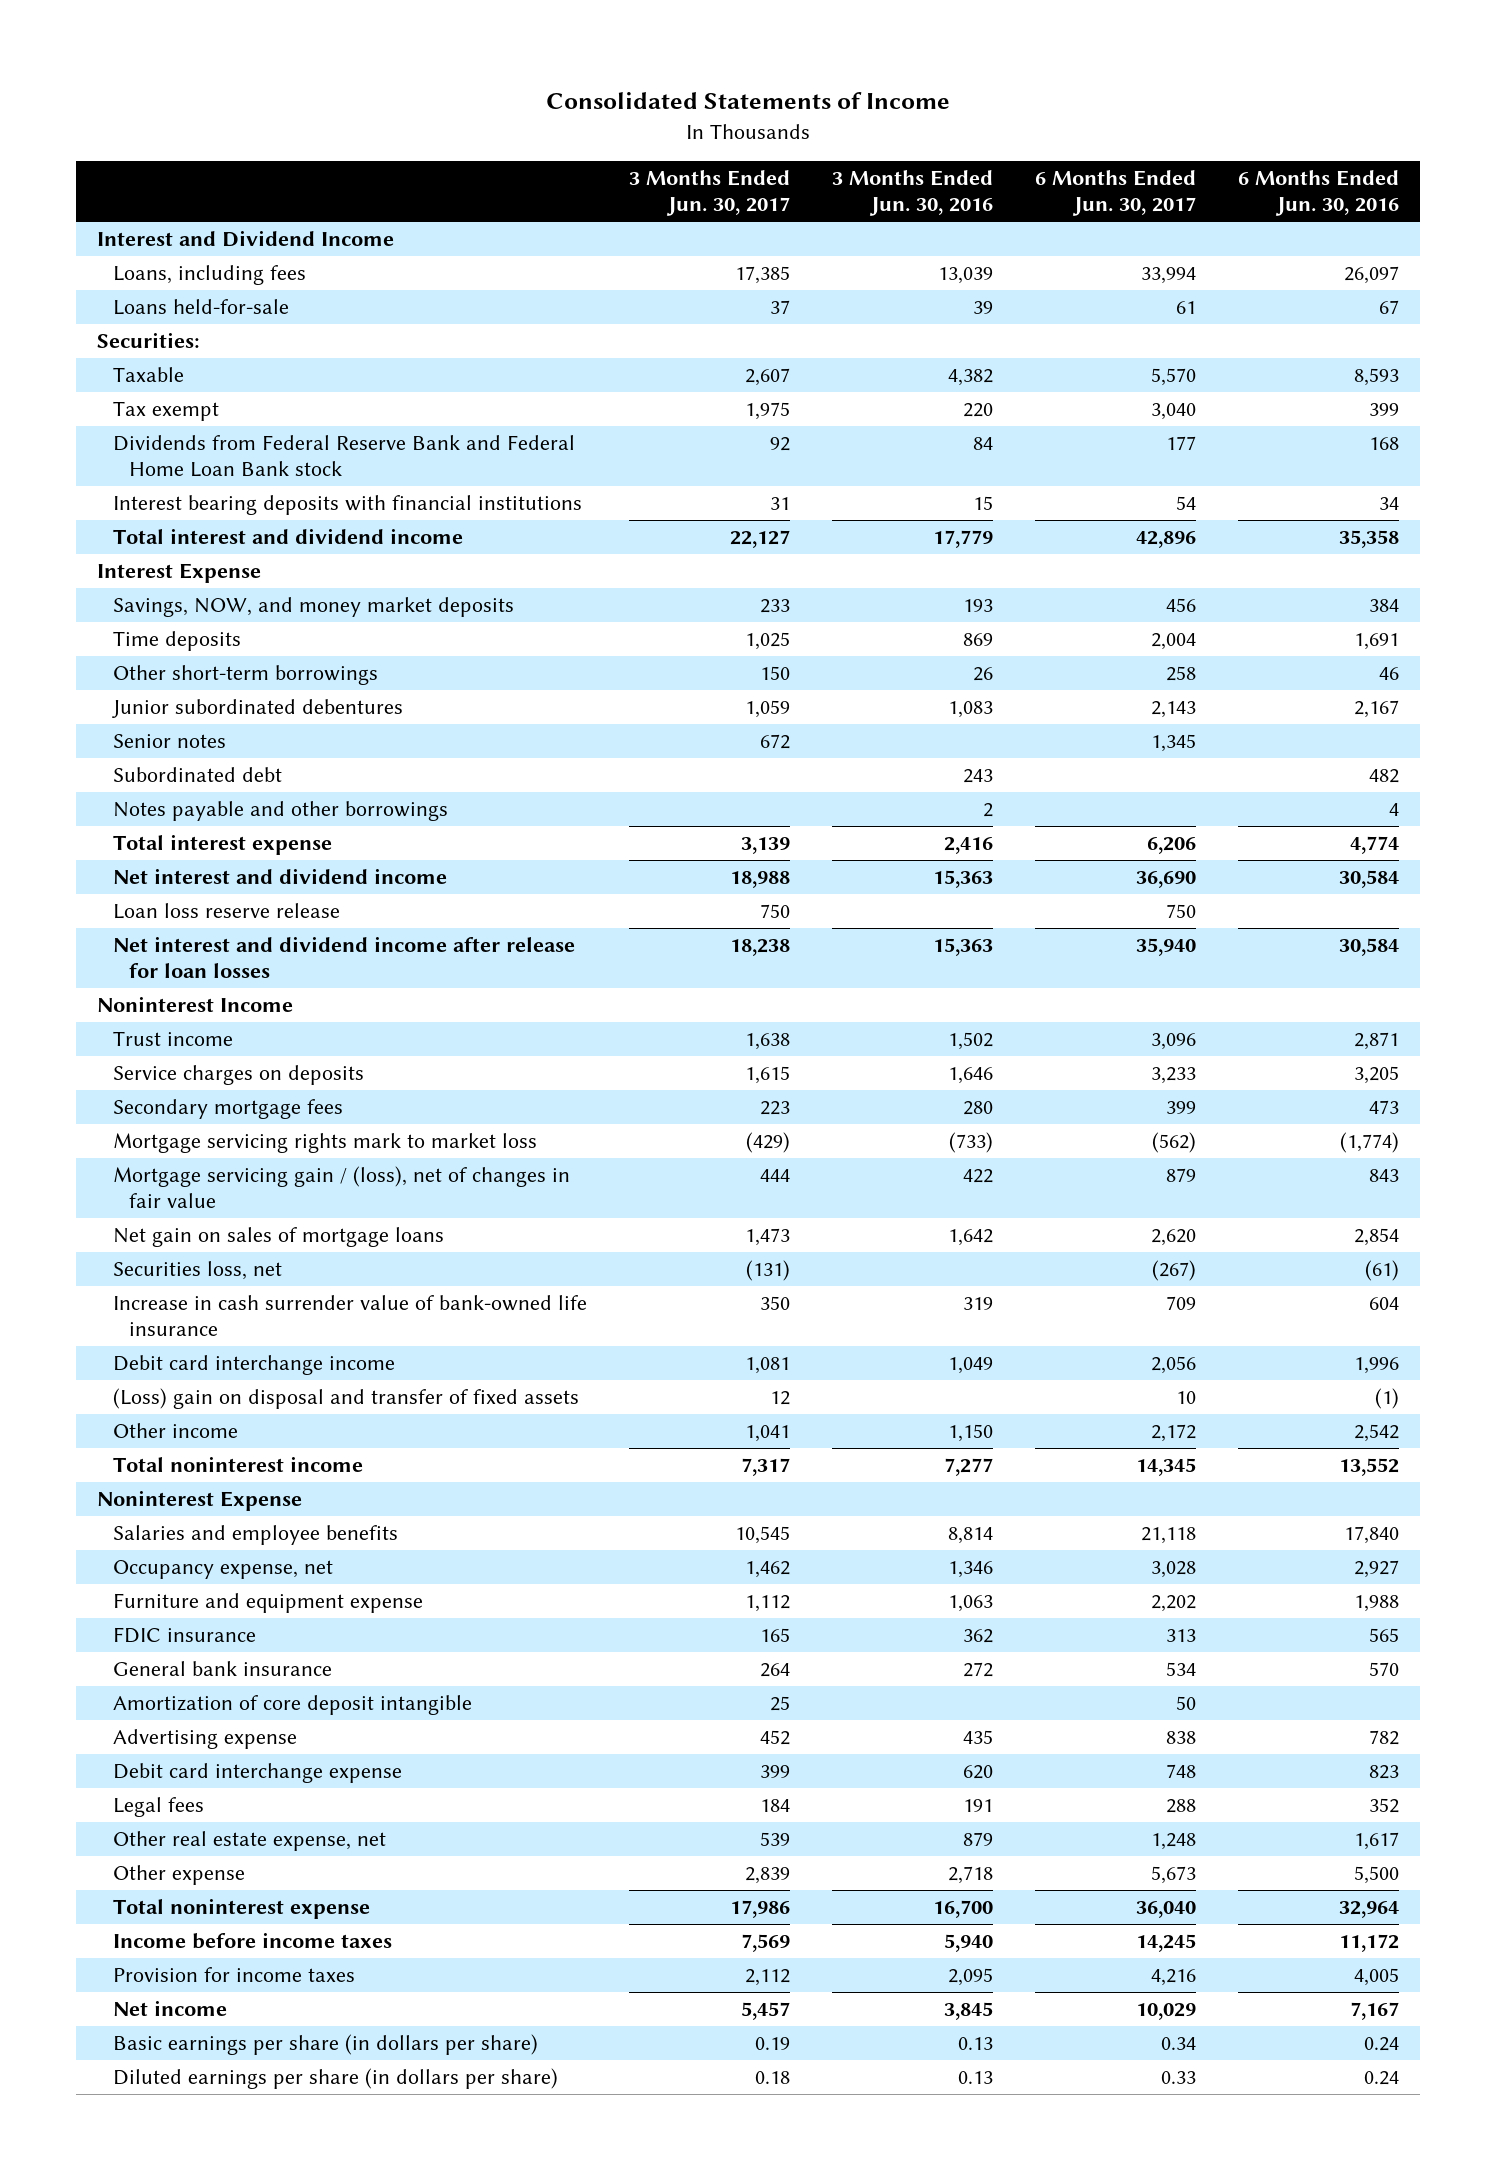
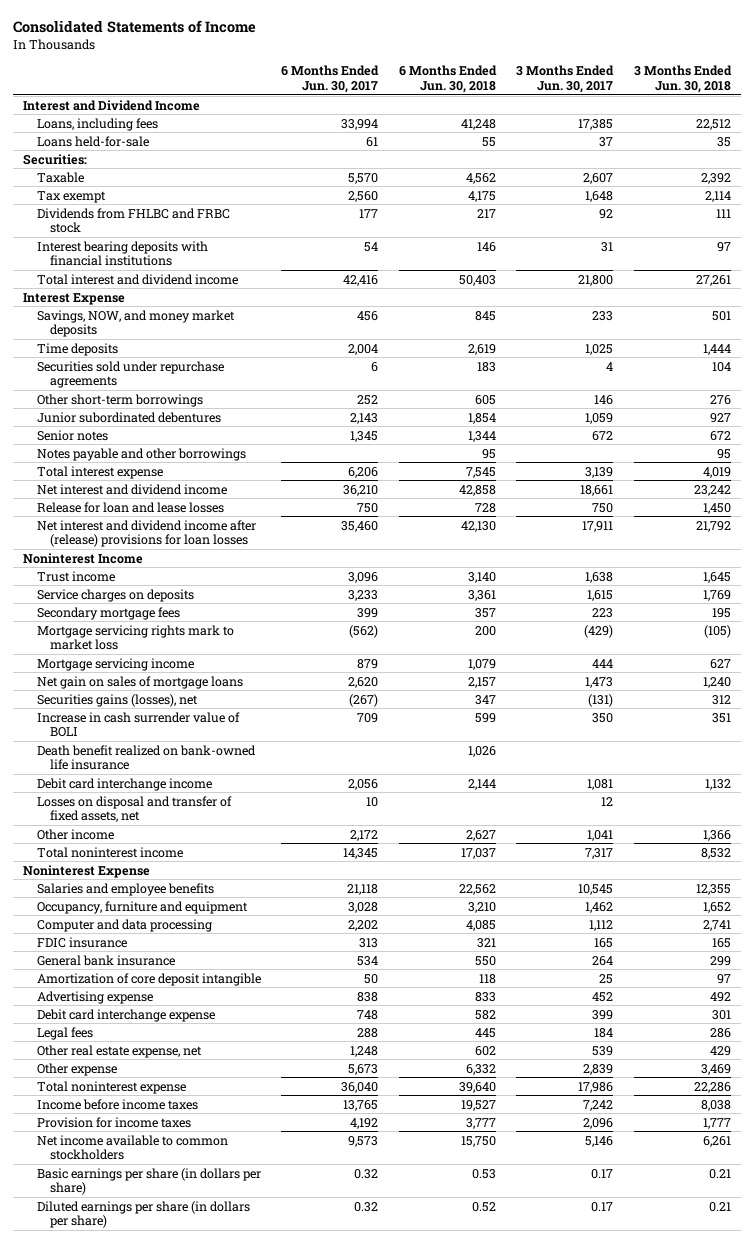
- | 3 Months Ended Jun. 30, 2017 | 3 Months Ended Jun. 30, 2016 | 6 Months Ended Jun. 30, 2017 | 6 Months Ended Jun. 30, 2016
+ | 6 Months Ended Jun. 30, 2017 | 6 Months Ended Jun. 30, 2018 | 3 Months Ended Jun. 30, 2017 | 3 Months Ended Jun. 30, 2018
- Tax exempt | 1,975 | 220 | 3,040 | 399
- Dividends from Federal Reserve Bank and Federal Home Loan Bank stock | 92 | 84 | 177 | 168
+ Tax exempt | 2,560 | 4,175 | 1,648 | 2,114
+ Dividends from FHLBC and FRBC stock | 177 | 217 | 92 | 111
- Total interest and dividend income | 22,127 | 17,779 | 42,896 | 35,358
+ Total interest and dividend income | 42,416 | 50,403 | 21,800 | 27,261
- Other short-term borrowings | 150 | 26 | 258 | 46
+ Securities sold under repurchase agreements | 6 | 183 | 4 | 104
+ Other short-term borrowings | 252 | 605 | 146 | 276
- Subordinated debt | | 243 | | 482
- Net interest and dividend income | 18,988 | 15,363 | 36,690 | 30,584
- Loan loss reserve release | 750 | | 750 |
- Net interest and dividend income after release for loan losses | 18,238 | 15,363 | 35,940 | 30,584
+ Net interest and dividend income | 36,210 | 42,858 | 18,661 | 23,242
+ Release for loan and lease losses | 750 | 728 | 750 | 1,450
+ Net interest and dividend income after (release) provisions for loan losses | 35,460 | 42,130 | 17,911 | 21,792
- Mortgage servicing gain / (loss), net of changes in fair value | 444 | 422 | 879 | 843
+ Mortgage servicing income | 879 | 1,079 | 444 | 627
- Securities loss, net | (131) | | (267) | (61)
- Increase in cash surrender value of bank-owned life insurance | 350 | 319 | 709 | 604
+ Securities gains (losses), net | (267) | 347 | (131) | 312
+ Increase in cash surrender value of BOLI | 709 | 599 | 350 | 351
+ Death benefit realized on bank-owned life insurance | | 1,026 | |
- (Loss) gain on disposal and transfer of fixed assets | 12 | | 10 | (1)
+ Losses on disposal and transfer of fixed assets, net | 10 | | 12 |
- Occupancy expense, net | 1,462 | 1,346 | 3,028 | 2,927
- Furniture and equipment expense | 1,112 | 1,063 | 2,202 | 1,988
+ Occupancy, furniture and equipment | 3,028 | 3,210 | 1,462 | 1,652
+ Computer and data processing | 2,202 | 4,085 | 1,112 | 2,741
- Income before income taxes | 7,569 | 5,940 | 14,245 | 11,172
- Provision for income taxes | 2,112 | 2,095 | 4,216 | 4,005
- Net income | 5,457 | 3,845 | 10,029 | 7,167
- Basic earnings per share (in dollars per share) | 0.19 | 0.13 | 0.34 | 0.24
- Diluted earnings per share (in dollars per share) | 0.18 | 0.13 | 0.33 | 0.24
+ Income before income taxes | 13,765 | 19,527 | 7,242 | 8,038
+ Provision for income taxes | 4,192 | 3,777 | 2,096 | 1,777
+ Net income available to common stockholders | 9,573 | 15,750 | 5,146 | 6,261
+ Basic earnings per share (in dollars per share) | 0.32 | 0.53 | 0.17 | 0.21
+ Diluted earnings per share (in dollars per share) | 0.32 | 0.52 | 0.17 | 0.21

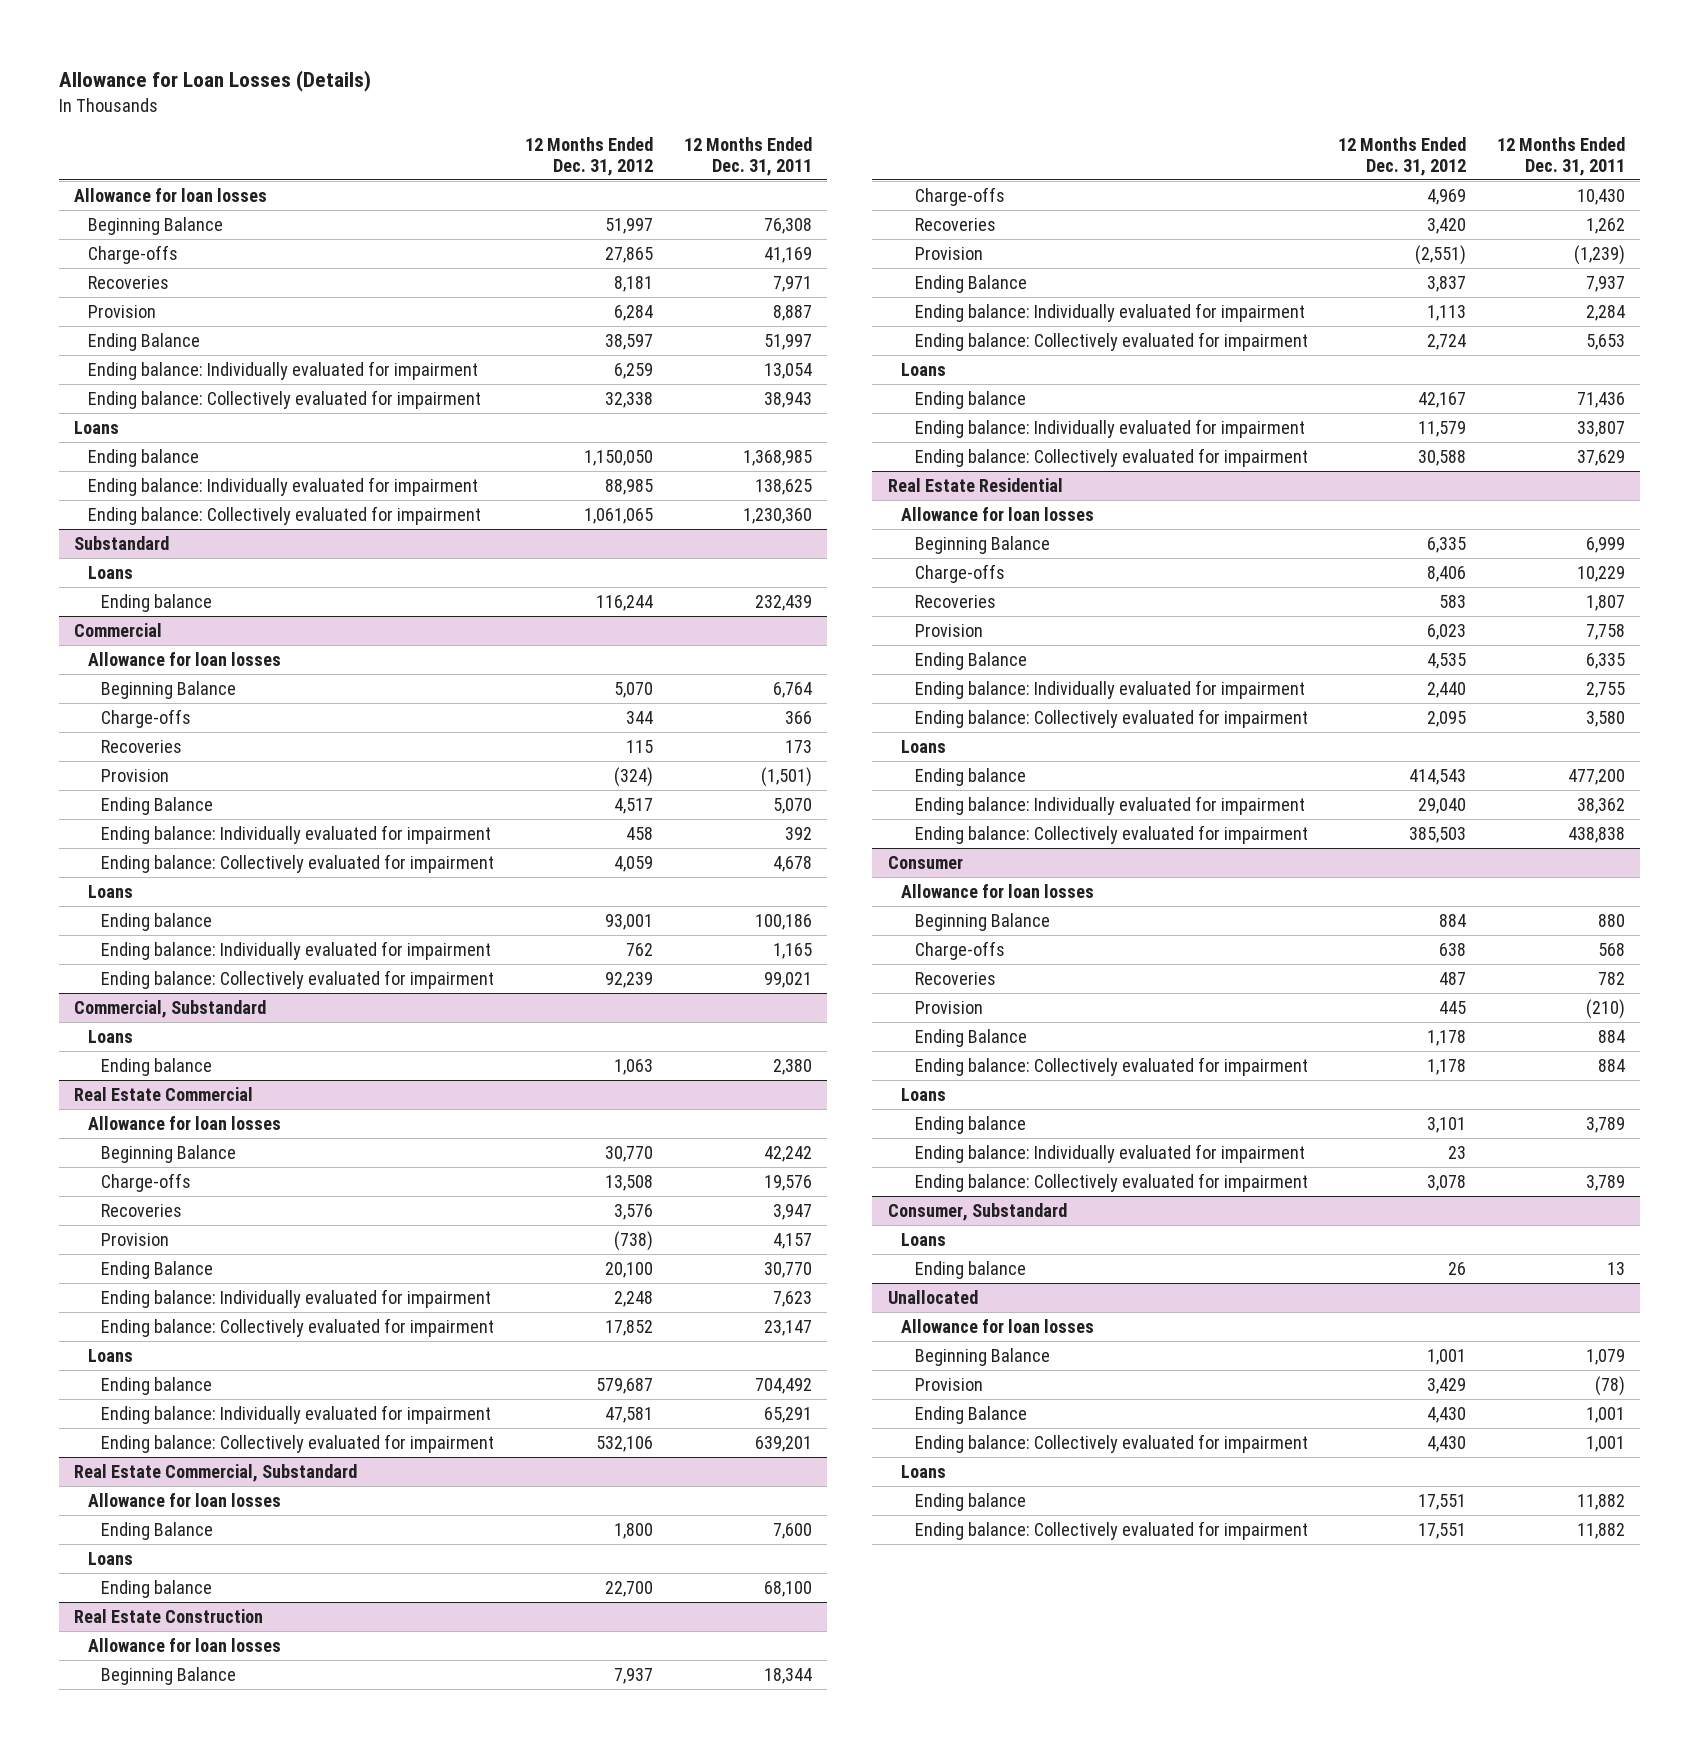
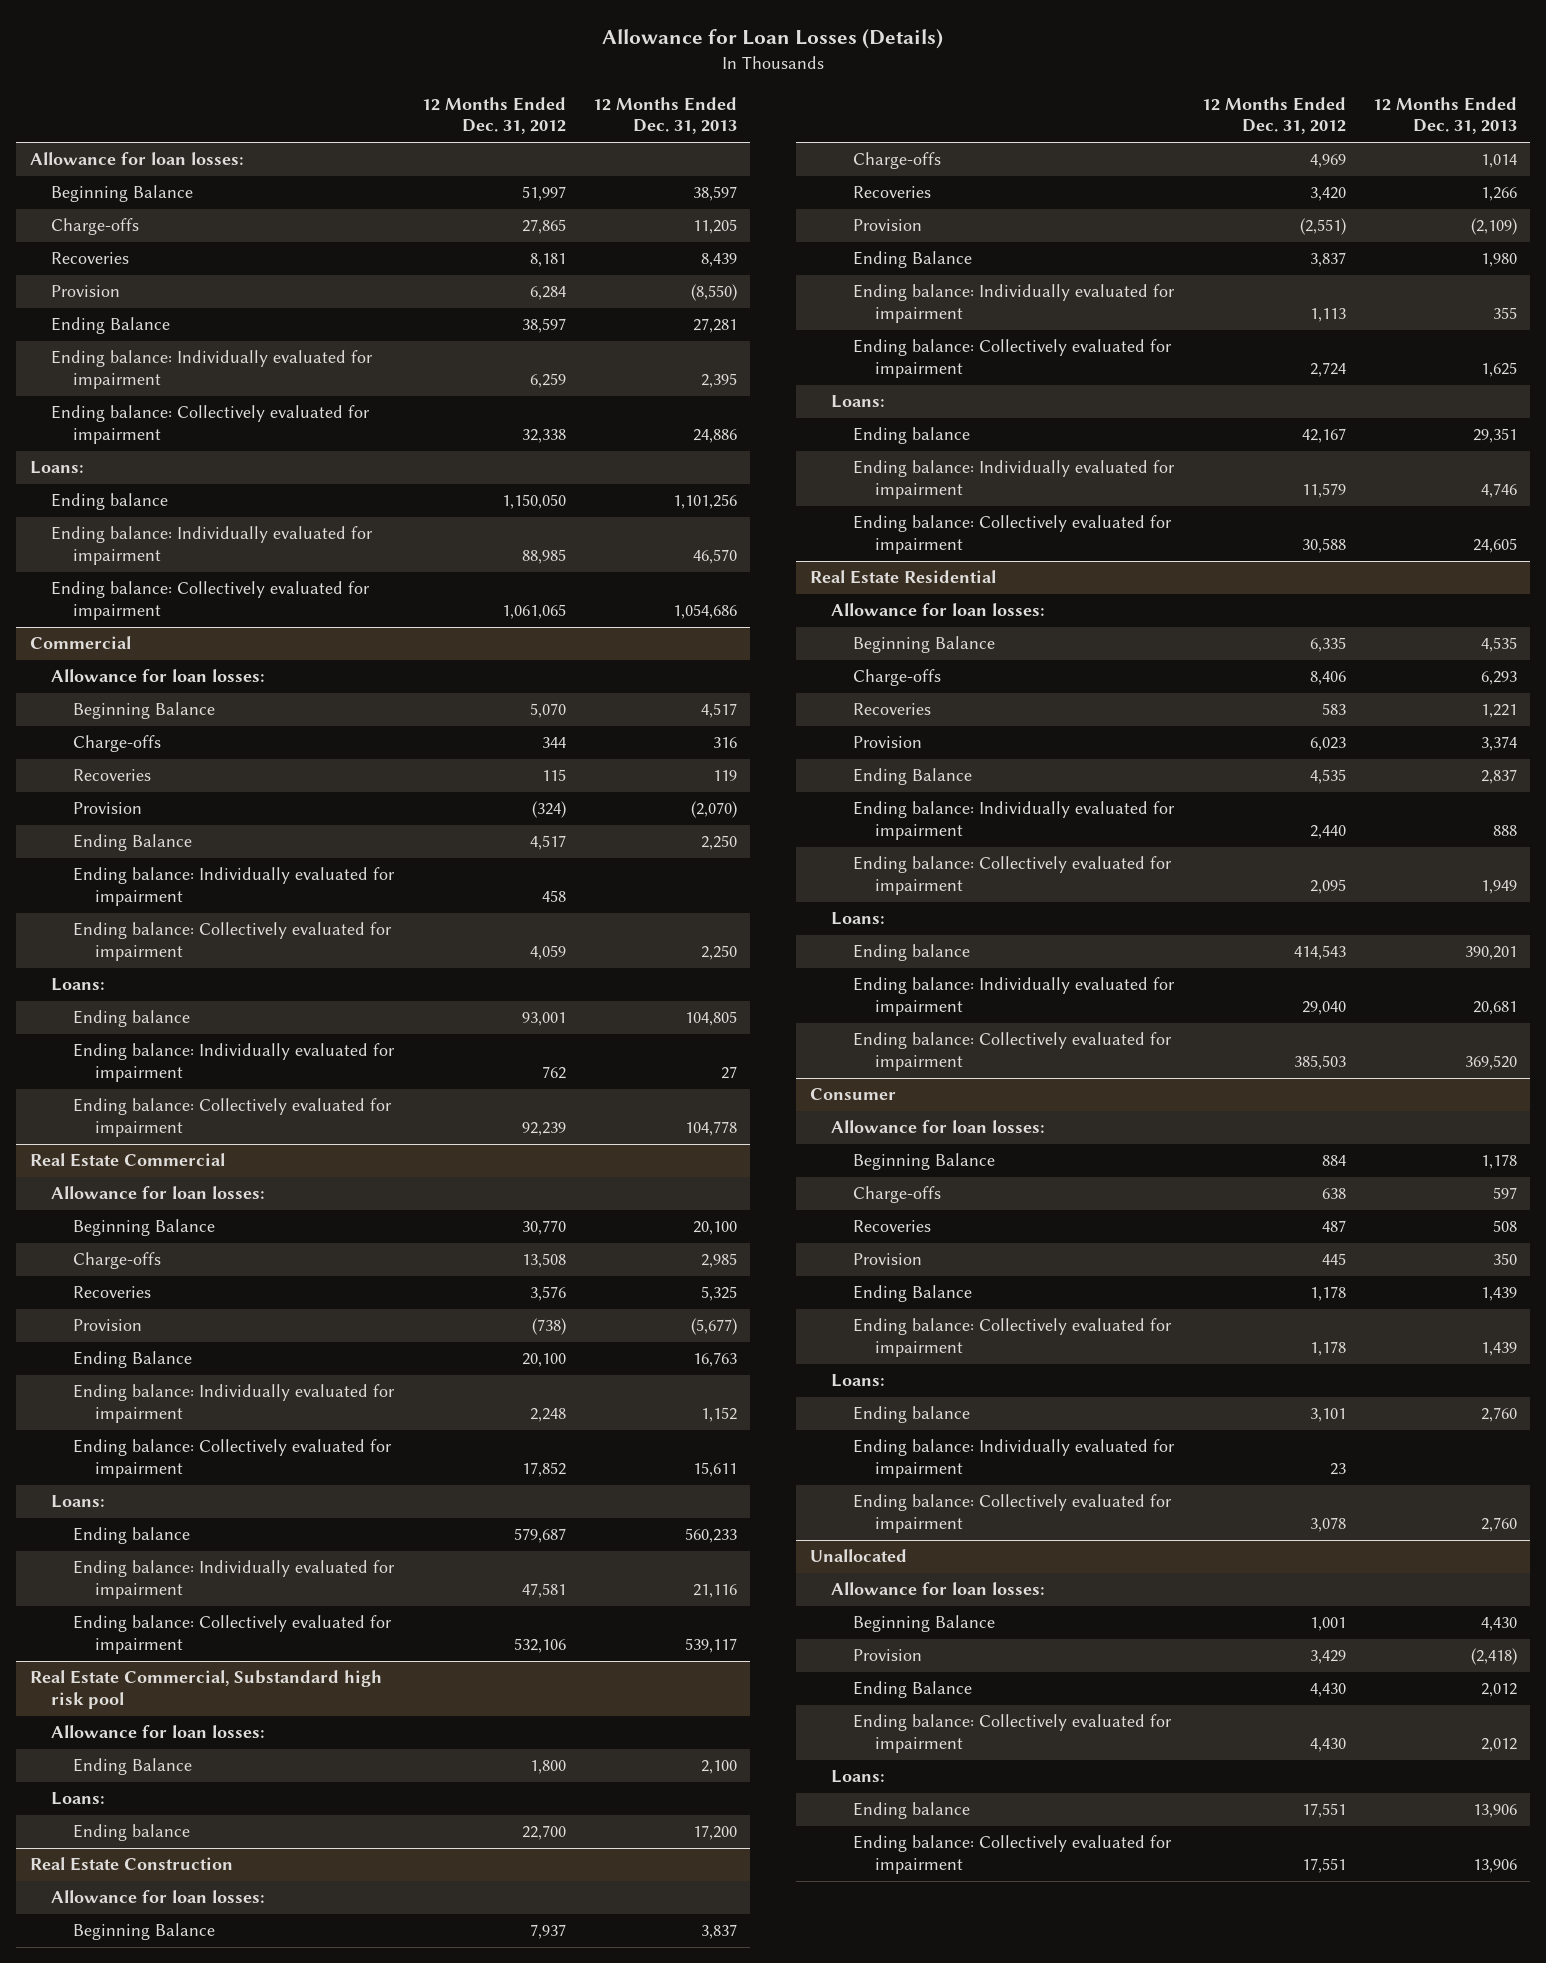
- | 12 Months Ended Dec. 31, 2012 | 12 Months Ended Dec. 31, 2011
+ | 12 Months Ended Dec. 31, 2012 | 12 Months Ended Dec. 31, 2013
- Allowance for loan losses
+ Allowance for loan losses:
- Loans
+ Loans:
- Substandard
- Loans
- Ending balance | 116,244 | 232,439
@ Commercial
- Allowance for loan losses
+ Allowance for loan losses:
- Loans
+ Loans:
- Commercial, Substandard
- Loans
- Ending balance | 1,063 | 2,380
@ Real Estate Commercial
- Allowance for loan losses
+ Allowance for loan losses:
- Loans
+ Loans:
- Real Estate Commercial, Substandard
- Allowance for loan losses
+ Real Estate Commercial, Substandard high risk pool
+ Allowance for loan losses:
- Loans
+ Loans:
@ Real Estate Construction
- Allowance for loan losses
+ Allowance for loan losses:
- Loans
+ Loans:
@ Real Estate Residential
- Allowance for loan losses
+ Allowance for loan losses:
- Loans
+ Loans:
@ Consumer
- Allowance for loan losses
+ Allowance for loan losses:
- Loans
+ Loans:
- Consumer, Substandard
- Loans
- Ending balance | 26 | 13
@ Unallocated
- Allowance for loan losses
+ Allowance for loan losses:
- Loans
+ Loans:

